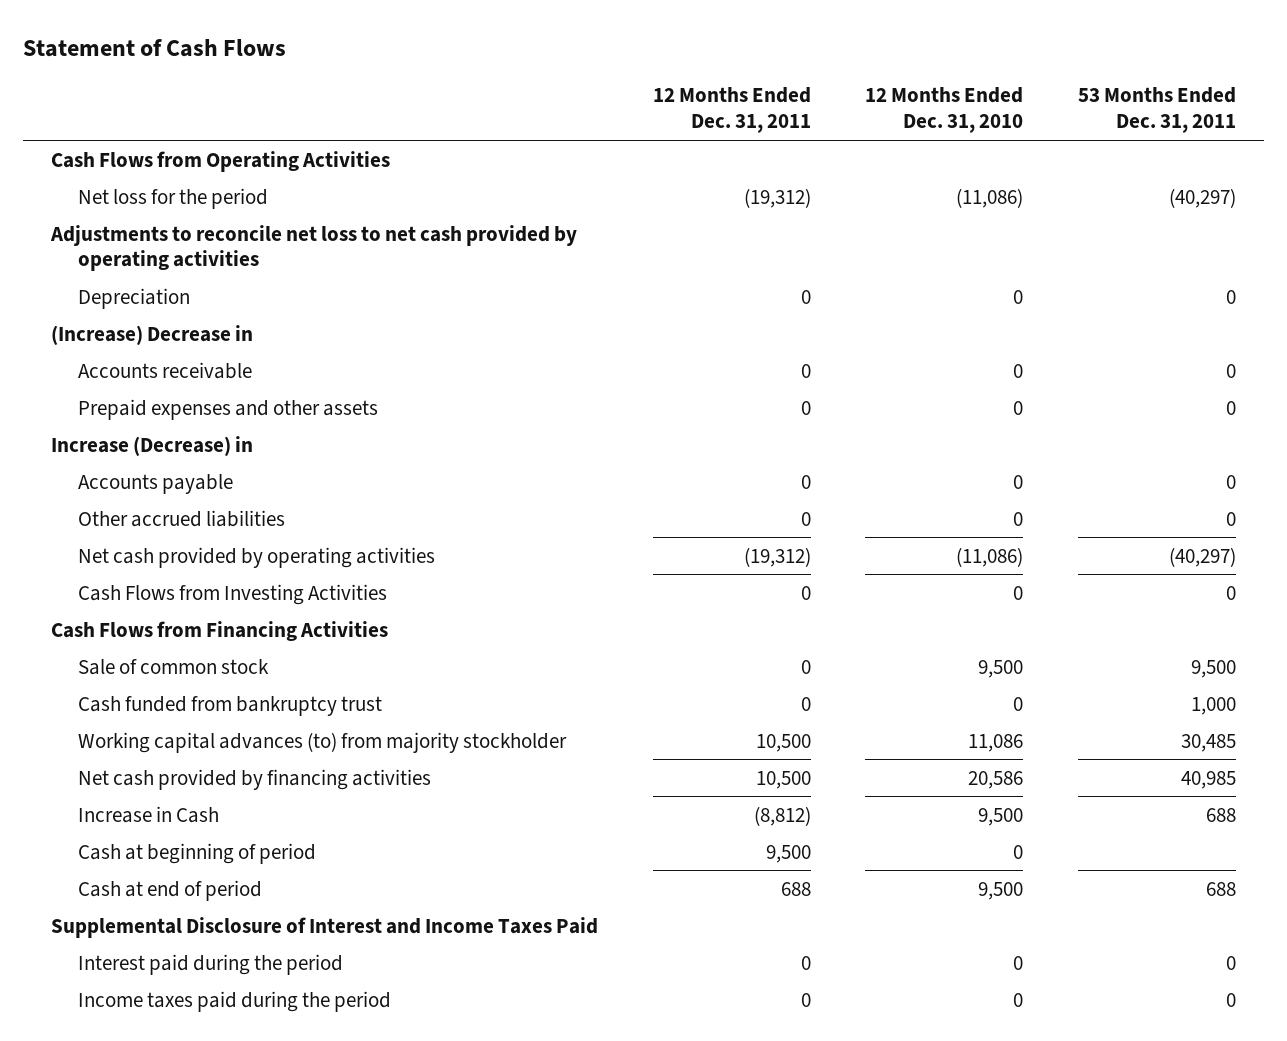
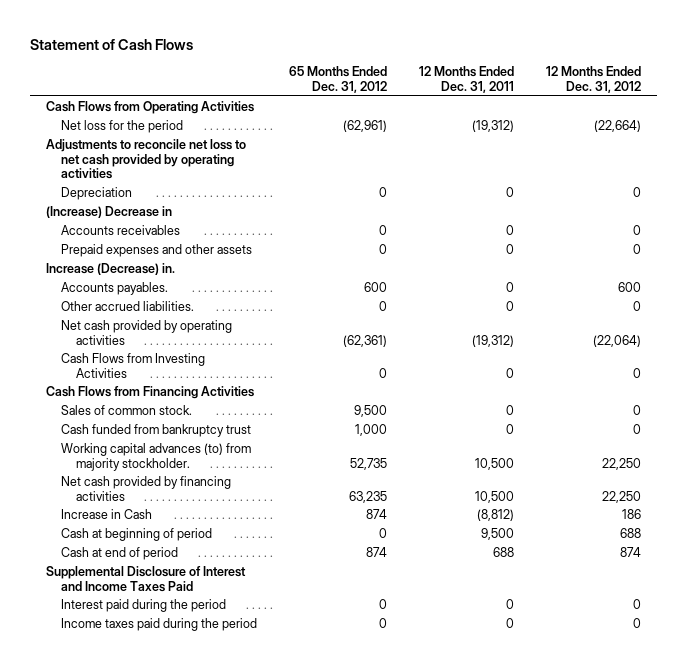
- | 12 Months Ended Dec. 31, 2011 | 12 Months Ended Dec. 31, 2010 | 53 Months Ended Dec. 31, 2011
+ | 65 Months Ended Dec. 31, 2012 | 12 Months Ended Dec. 31, 2011 | 12 Months Ended Dec. 31, 2012
- Accounts receivable | 0 | 0 | 0
+ Accounts receivables | 0 | 0 | 0
- Increase (Decrease) in
- Accounts payable | 0 | 0 | 0
- Other accrued liabilities | 0 | 0 | 0
+ Increase (Decrease) in.
+ Accounts payables. | 600 | 0 | 600
+ Other accrued liabilities. | 0 | 0 | 0
- Sale of common stock | 0 | 9,500 | 9,500
+ Sales of common stock. | 9,500 | 0 | 0
- Working capital advances (to) from majority stockholder | 10,500 | 11,086 | 30,485
+ Working capital advances (to) from majority stockholder. | 52,735 | 10,500 | 22,250

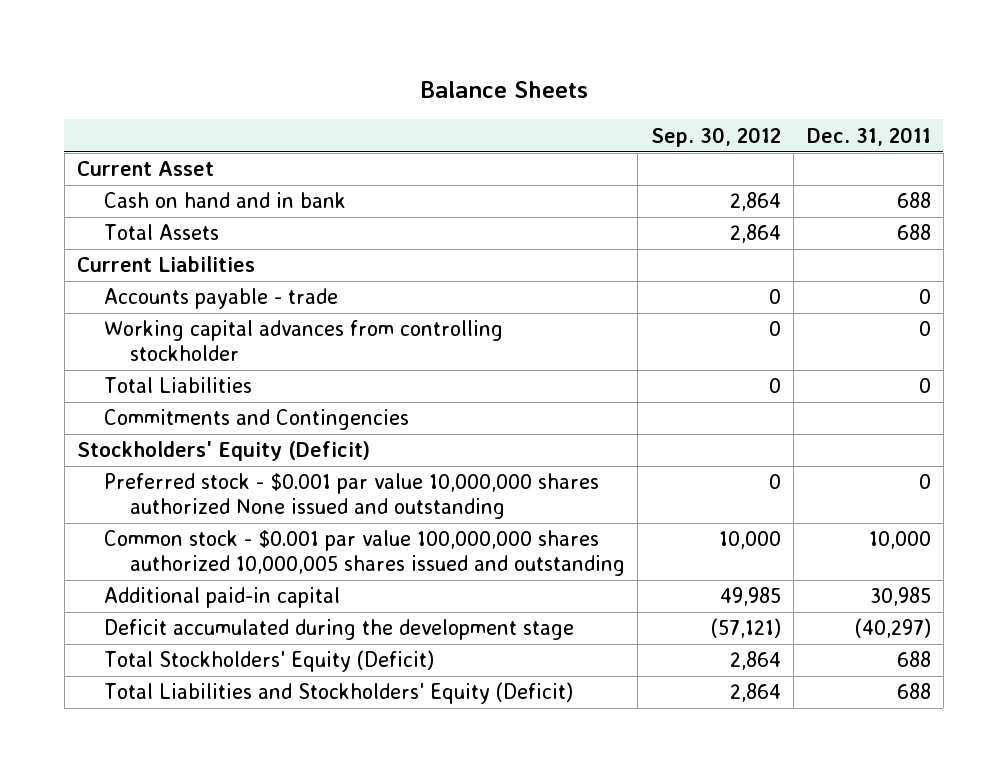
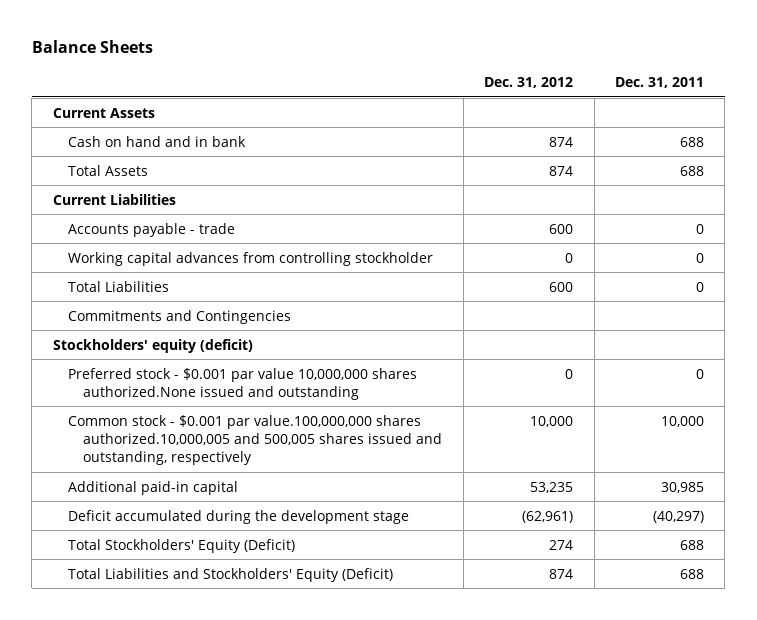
- | Sep. 30, 2012 | Dec. 31, 2011
+ | Dec. 31, 2012 | Dec. 31, 2011
- Current Asset
+ Current Assets
- Stockholders' Equity (Deficit)
- Preferred stock - $0.001 par value 10,000,000 shares authorized None issued and outstanding | 0 | 0
- Common stock - $0.001 par value 100,000,000 shares authorized 10,000,005 shares issued and outstanding | 10,000 | 10,000
+ Stockholders' equity (deficit)
+ Preferred stock - $0.001 par value 10,000,000 shares authorized.None issued and outstanding | 0 | 0
+ Common stock - $0.001 par value.100,000,000 shares authorized.10,000,005 and 500,005 shares issued and outstanding, respectively | 10,000 | 10,000

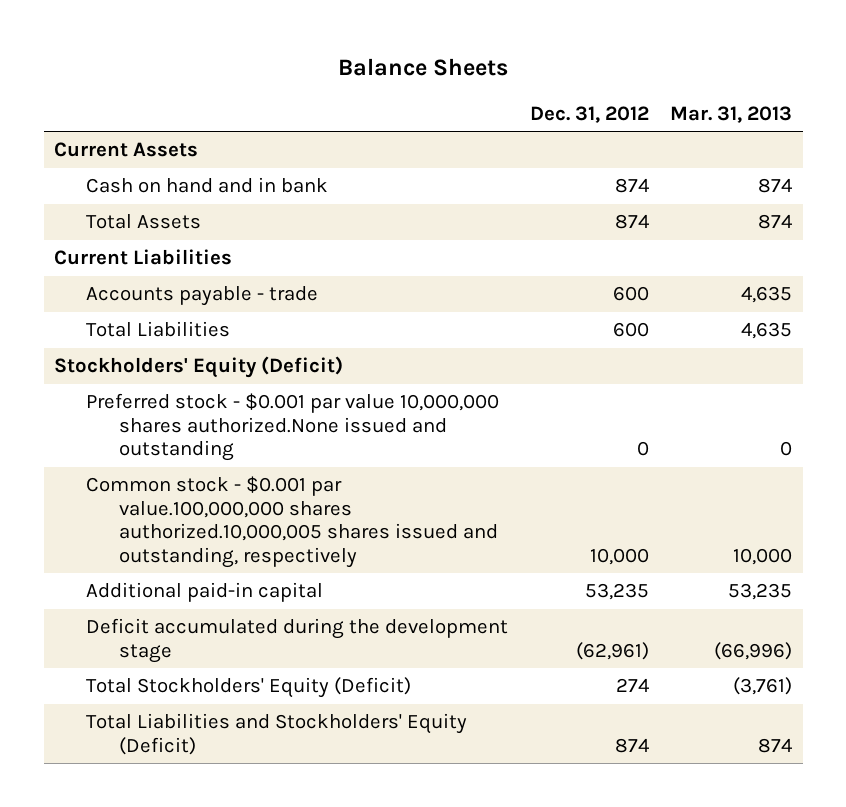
- | Dec. 31, 2012 | Dec. 31, 2011
+ | Dec. 31, 2012 | Mar. 31, 2013
- Working capital advances from controlling stockholder | 0 | 0
- Commitments and Contingencies
- Stockholders' equity (deficit)
+ Stockholders' Equity (Deficit)
- Common stock - $0.001 par value.100,000,000 shares authorized.10,000,005 and 500,005 shares issued and outstanding, respectively | 10,000 | 10,000
+ Common stock - $0.001 par value.100,000,000 shares authorized.10,000,005 shares issued and outstanding, respectively | 10,000 | 10,000

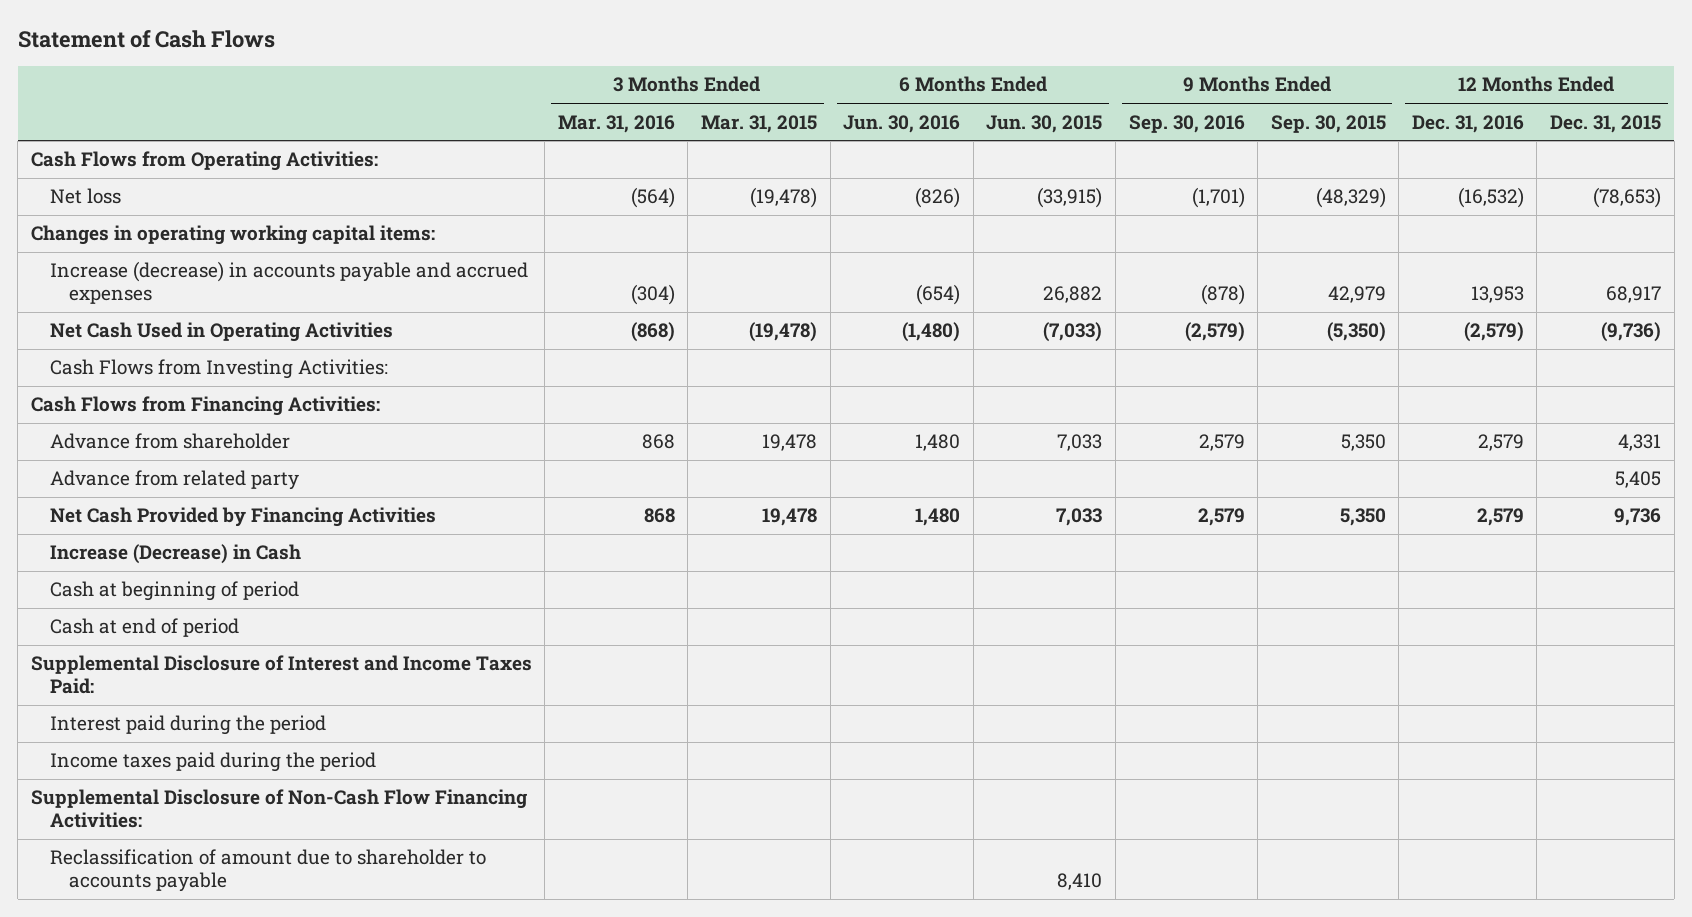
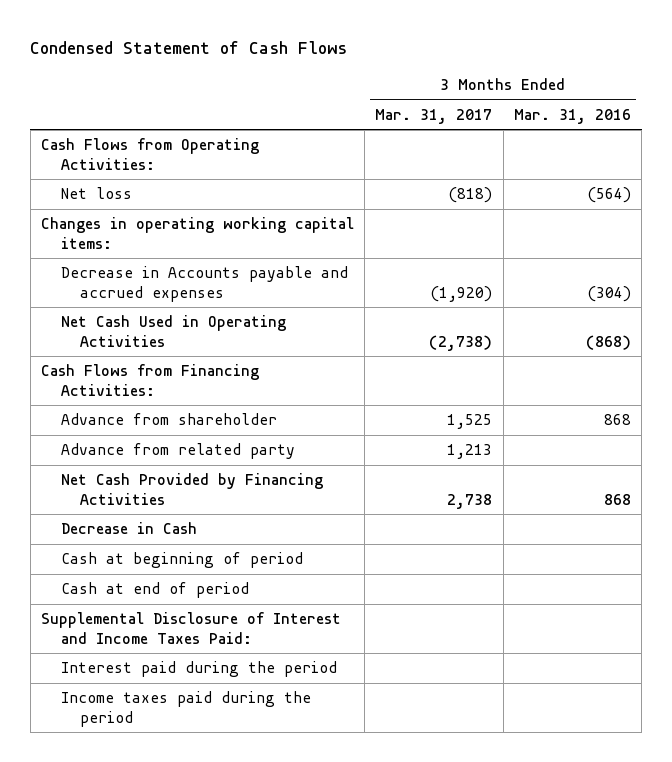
- Statement of Cash Flows
+ Condensed Statement of Cash Flows
- | 3 Months Ended Mar. 31, 2016 | 3 Months Ended Mar. 31, 2015 | 6 Months Ended Jun. 30, 2016 | 6 Months Ended Jun. 30, 2015 | 9 Months Ended Sep. 30, 2016 | 9 Months Ended Sep. 30, 2015 | 12 Months Ended Dec. 31, 2016 | 12 Months Ended Dec. 31, 2015
+ | 3 Months Ended Mar. 31, 2017 | 3 Months Ended Mar. 31, 2016
- Increase (decrease) in accounts payable and accrued expenses | (304) | | (654) | 26,882 | (878) | 42,979 | 13,953 | 68,917
+ Decrease in Accounts payable and accrued expenses | (1,920) | (304)
- Cash Flows from Investing Activities:
- Increase (Decrease) in Cash
+ Decrease in Cash
- Supplemental Disclosure of Non-Cash Flow Financing Activities:
- Reclassification of amount due to shareholder to accounts payable | | | | 8,410 | | | |

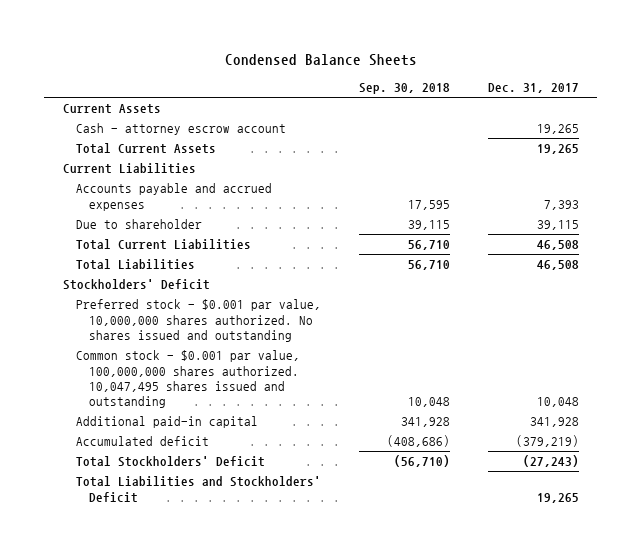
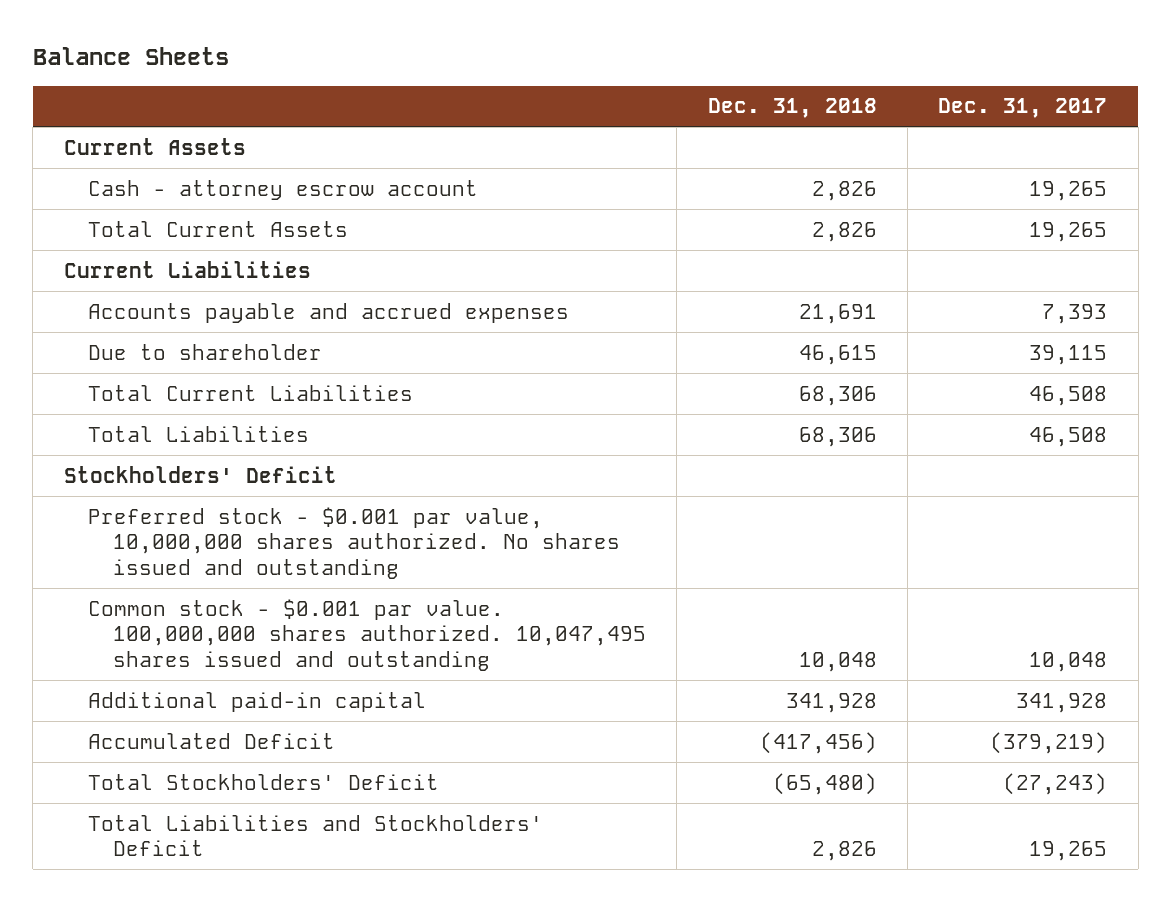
- Condensed Balance Sheets
+ Balance Sheets
- | Sep. 30, 2018 | Dec. 31, 2017
+ | Dec. 31, 2018 | Dec. 31, 2017
- Common stock - $0.001 par value, 100,000,000 shares authorized. 10,047,495 shares issued and outstanding | 10,048 | 10,048
+ Common stock - $0.001 par value. 100,000,000 shares authorized. 10,047,495 shares issued and outstanding | 10,048 | 10,048
- Accumulated deficit | (408,686) | (379,219)
+ Accumulated Deficit | (417,456) | (379,219)

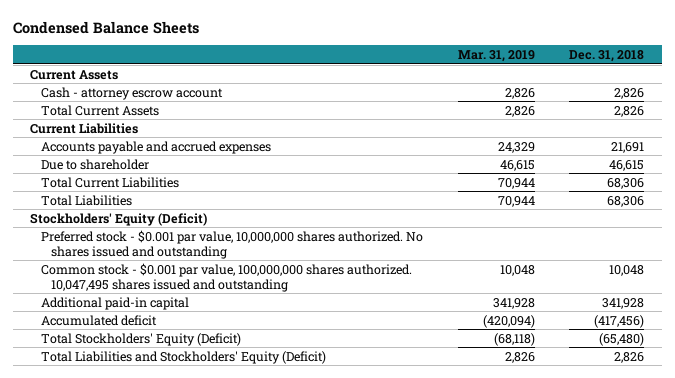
- Balance Sheets
+ Condensed Balance Sheets
- | Dec. 31, 2018 | Dec. 31, 2017
+ | Mar. 31, 2019 | Dec. 31, 2018
- Stockholders' Deficit
+ Stockholders' Equity (Deficit)
- Common stock - $0.001 par value. 100,000,000 shares authorized. 10,047,495 shares issued and outstanding | 10,048 | 10,048
+ Common stock - $0.001 par value, 100,000,000 shares authorized. 10,047,495 shares issued and outstanding | 10,048 | 10,048
- Accumulated Deficit | (417,456) | (379,219)
- Total Stockholders' Deficit | (65,480) | (27,243)
- Total Liabilities and Stockholders' Deficit | 2,826 | 19,265
+ Accumulated deficit | (420,094) | (417,456)
+ Total Stockholders' Equity (Deficit) | (68,118) | (65,480)
+ Total Liabilities and Stockholders' Equity (Deficit) | 2,826 | 2,826

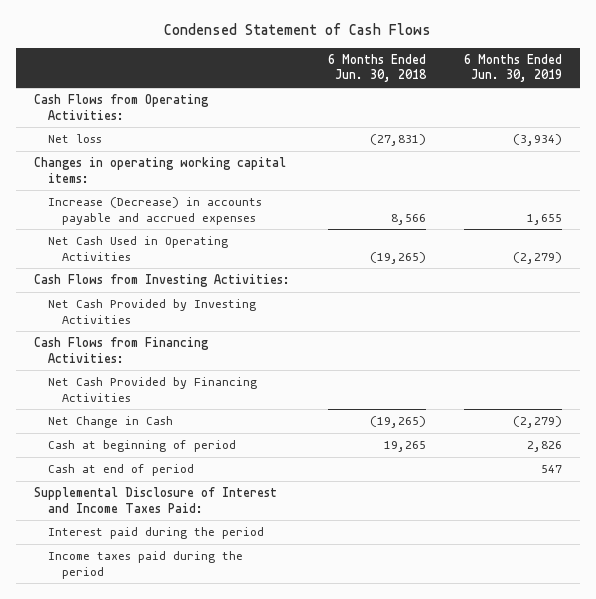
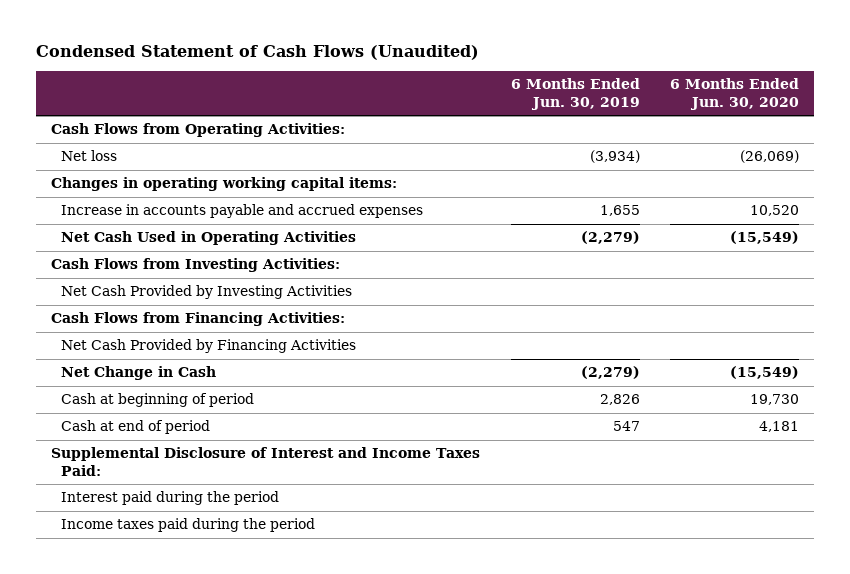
- Condensed Statement of Cash Flows
+ Condensed Statement of Cash Flows (Unaudited)
- | 6 Months Ended Jun. 30, 2018 | 6 Months Ended Jun. 30, 2019
+ | 6 Months Ended Jun. 30, 2019 | 6 Months Ended Jun. 30, 2020
- Increase (Decrease) in accounts payable and accrued expenses | 8,566 | 1,655
+ Increase in accounts payable and accrued expenses | 1,655 | 10,520

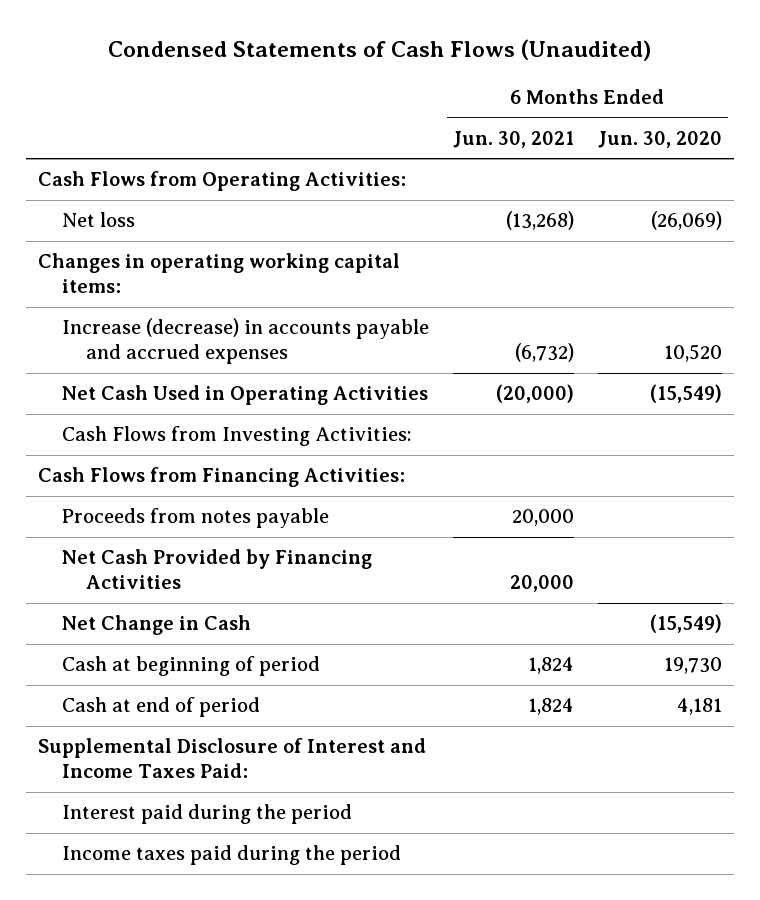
- Condensed Statement of Cash Flows (Unaudited)
+ Condensed Statements of Cash Flows (Unaudited)
- | 6 Months Ended Jun. 30, 2019 | 6 Months Ended Jun. 30, 2020
+ | 6 Months Ended Jun. 30, 2021 | 6 Months Ended Jun. 30, 2020
- Increase in accounts payable and accrued expenses | 1,655 | 10,520
+ Increase (decrease) in accounts payable and accrued expenses | (6,732) | 10,520
- Net Cash Provided by Investing Activities
+ Proceeds from notes payable | 20,000 |

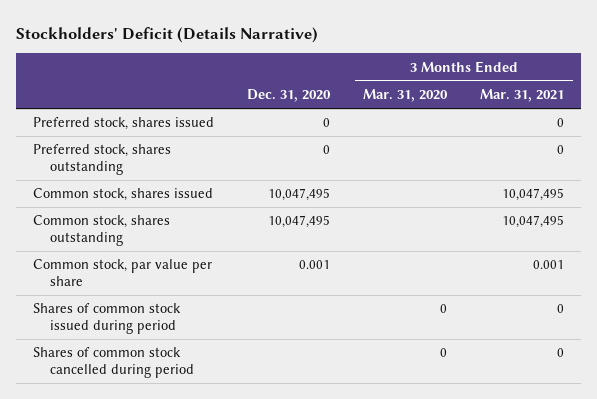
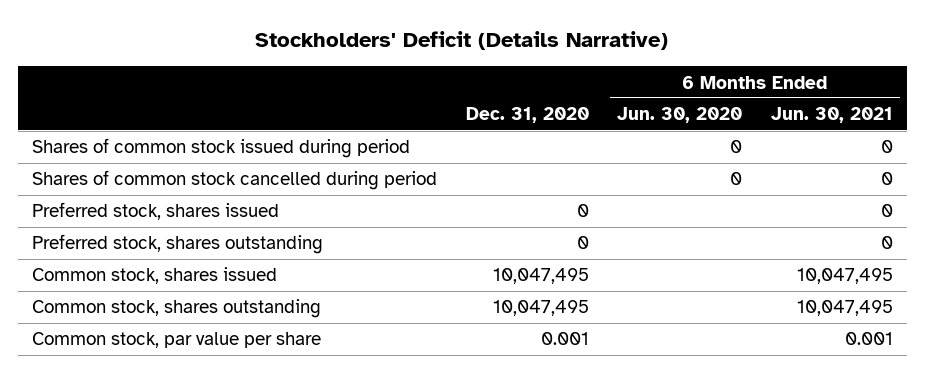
- | Dec. 31, 2020 | 3 Months Ended Mar. 31, 2020 | 3 Months Ended Mar. 31, 2021
+ | Dec. 31, 2020 | 6 Months Ended Jun. 30, 2020 | 6 Months Ended Jun. 30, 2021
moved up: Shares of common stock issued during period | | 0 | 0
moved up: Shares of common stock cancelled during period | | 0 | 0

